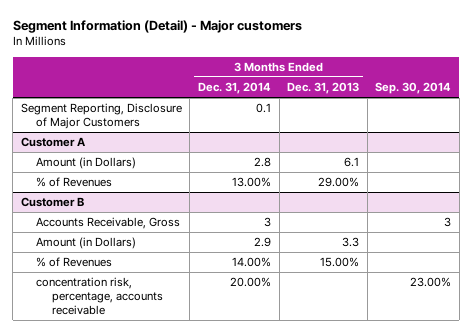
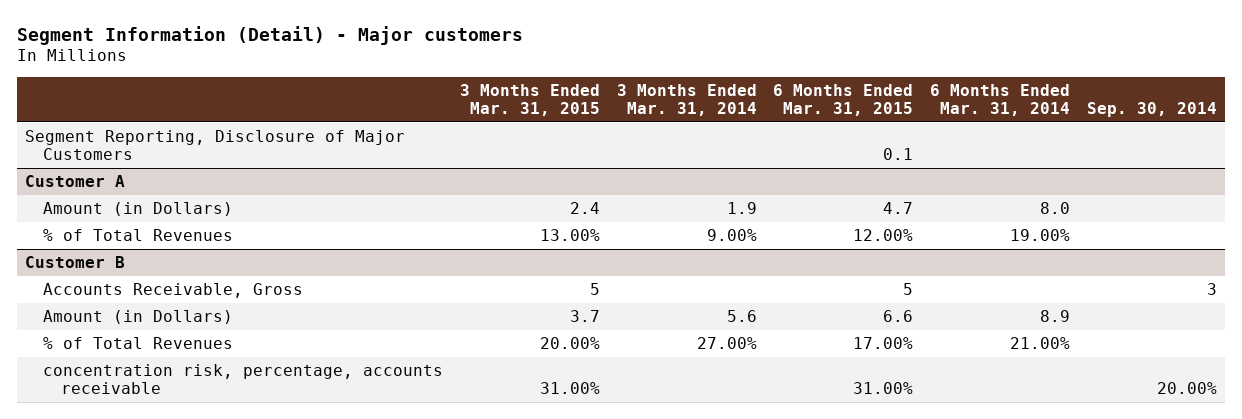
- | 3 Months Ended Dec. 31, 2014 | 3 Months Ended Dec. 31, 2013 | Sep. 30, 2014
+ | 3 Months Ended Mar. 31, 2015 | 3 Months Ended Mar. 31, 2014 | 6 Months Ended Mar. 31, 2015 | 6 Months Ended Mar. 31, 2014 | Sep. 30, 2014
@ Customer A
- % of Revenues | 13.00% | 29.00% |
+ % of Total Revenues | 13.00% | 9.00% | 12.00% | 19.00% |
@ Customer B
- % of Revenues | 14.00% | 15.00% |
- concentration risk, percentage, accounts receivable | 20.00% | | 23.00%
+ % of Total Revenues | 20.00% | 27.00% | 17.00% | 21.00% |
+ concentration risk, percentage, accounts receivable | 31.00% | | 31.00% | | 20.00%

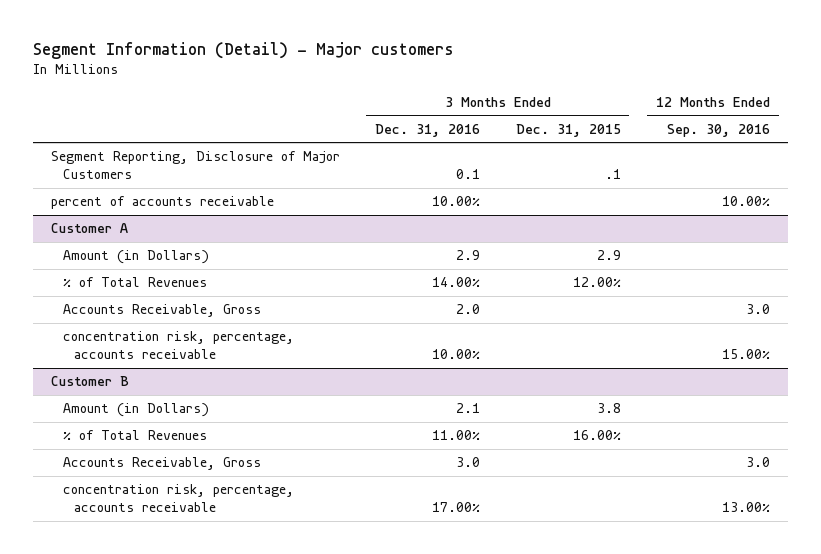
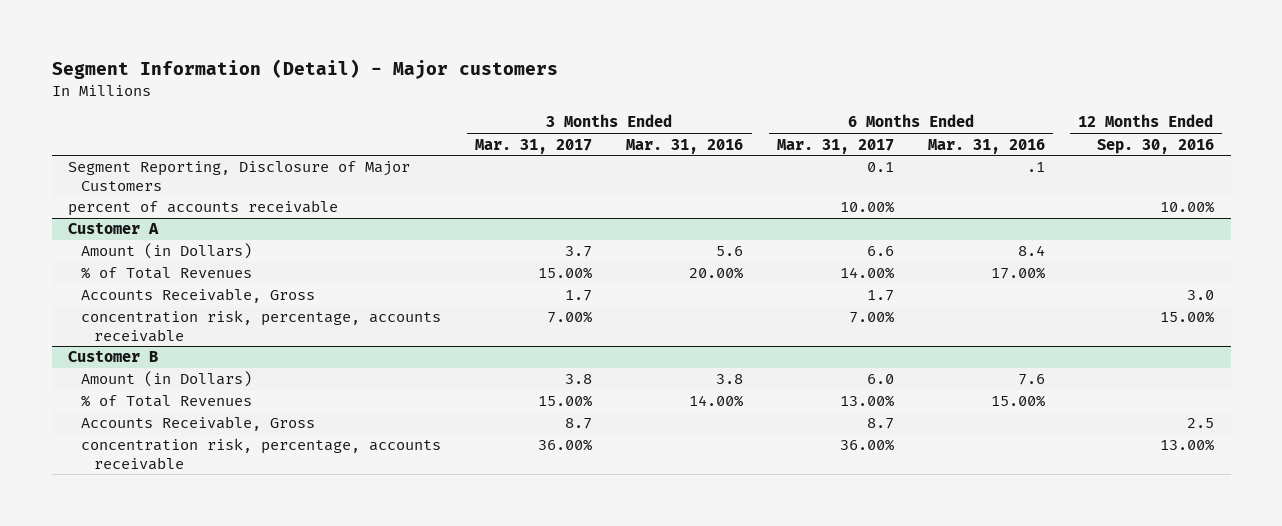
- | 3 Months Ended Dec. 31, 2016 | 3 Months Ended Dec. 31, 2015 | 12 Months Ended Sep. 30, 2016
+ | 3 Months Ended Mar. 31, 2017 | 3 Months Ended Mar. 31, 2016 | 6 Months Ended Mar. 31, 2017 | 6 Months Ended Mar. 31, 2016 | 12 Months Ended Sep. 30, 2016
@ Customer B
- Accounts Receivable, Gross | 3.0 | | 3.0
+ Accounts Receivable, Gross | 8.7 | | 8.7 | | 2.5

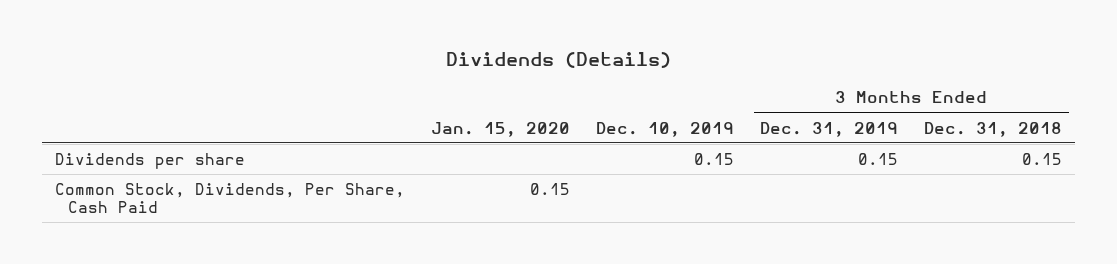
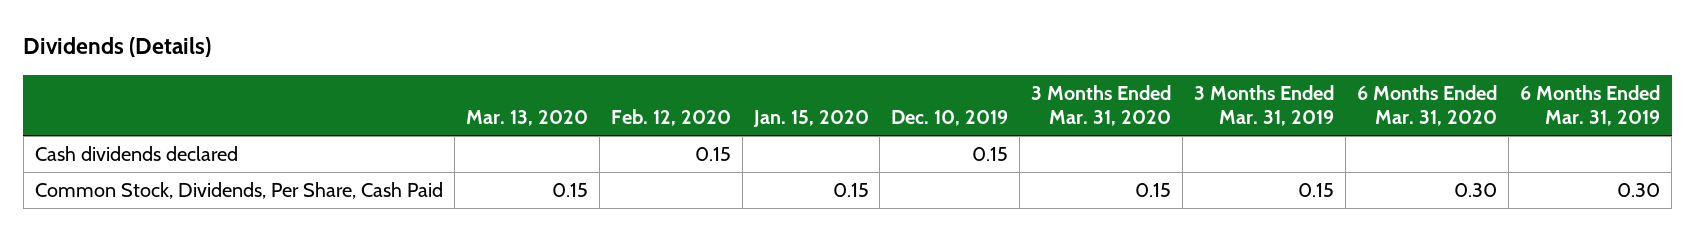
- | Jan. 15, 2020 | Dec. 10, 2019 | 3 Months Ended Dec. 31, 2019 | 3 Months Ended Dec. 31, 2018
+ | Mar. 13, 2020 | Feb. 12, 2020 | Jan. 15, 2020 | Dec. 10, 2019 | 3 Months Ended Mar. 31, 2020 | 3 Months Ended Mar. 31, 2019 | 6 Months Ended Mar. 31, 2020 | 6 Months Ended Mar. 31, 2019
- Dividends per share | | 0.15 | 0.15 | 0.15
+ Cash dividends declared | | 0.15 | | 0.15 | | | |

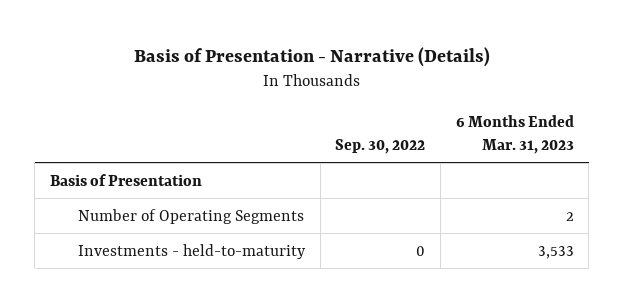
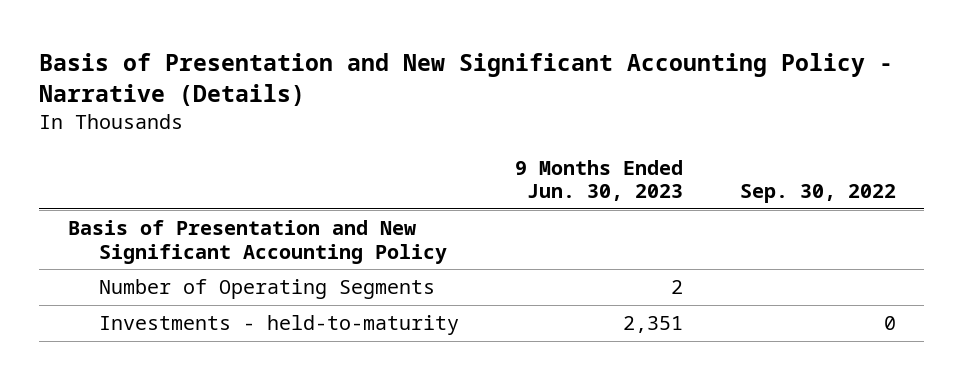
- Basis of Presentation - Narrative (Details)
+ Basis of Presentation and New Significant Accounting Policy - Narrative (Details)
- | Sep. 30, 2022 | 6 Months Ended Mar. 31, 2023
+ | 9 Months Ended Jun. 30, 2023 | Sep. 30, 2022
- Basis of Presentation
+ Basis of Presentation and New Significant Accounting Policy

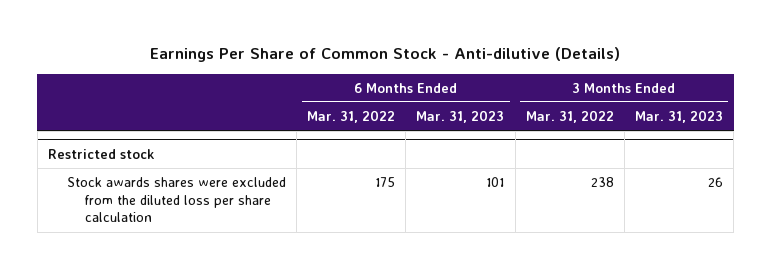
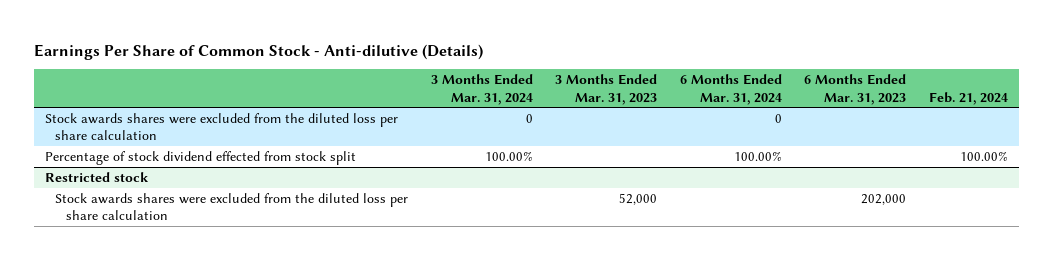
- | 6 Months Ended Mar. 31, 2022 | 6 Months Ended Mar. 31, 2023 | 3 Months Ended Mar. 31, 2022 | 3 Months Ended Mar. 31, 2023
+ | 3 Months Ended Mar. 31, 2024 | 3 Months Ended Mar. 31, 2023 | 6 Months Ended Mar. 31, 2024 | 6 Months Ended Mar. 31, 2023 | Feb. 21, 2024
+ Stock awards shares were excluded from the diluted loss per share calculation | 0 | | 0 | |
+ Percentage of stock dividend effected from stock split | 100.00% | | 100.00% | | 100.00%
@ Restricted stock
- Stock awards shares were excluded from the diluted loss per share calculation | 175 | 101 | 238 | 26
+ Stock awards shares were excluded from the diluted loss per share calculation | | 52,000 | | 202,000 |

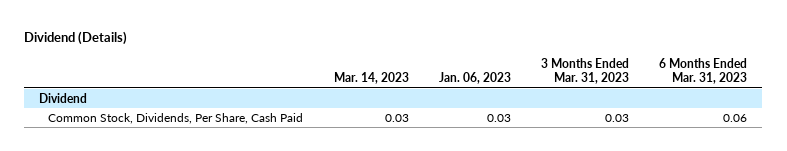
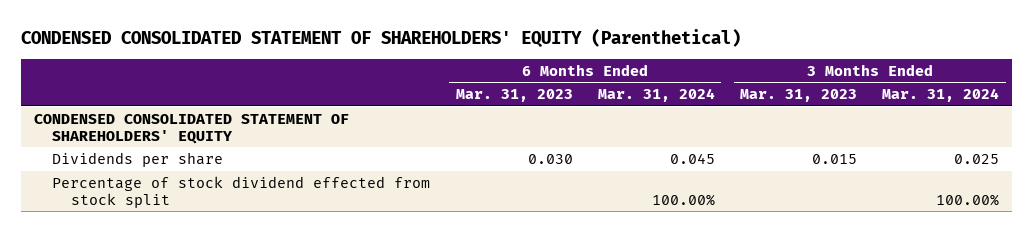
- Dividend (Details)
+ CONDENSED CONSOLIDATED STATEMENT OF SHAREHOLDERS' EQUITY (Parenthetical)
- | Mar. 14, 2023 | Jan. 06, 2023 | 3 Months Ended Mar. 31, 2023 | 6 Months Ended Mar. 31, 2023
+ | 6 Months Ended Mar. 31, 2023 | 6 Months Ended Mar. 31, 2024 | 3 Months Ended Mar. 31, 2023 | 3 Months Ended Mar. 31, 2024
- Dividend
- Common Stock, Dividends, Per Share, Cash Paid | 0.03 | 0.03 | 0.03 | 0.06
+ CONDENSED CONSOLIDATED STATEMENT OF SHAREHOLDERS' EQUITY
+ Dividends per share | 0.030 | 0.045 | 0.015 | 0.025
+ Percentage of stock dividend effected from stock split | | 100.00% | | 100.00%

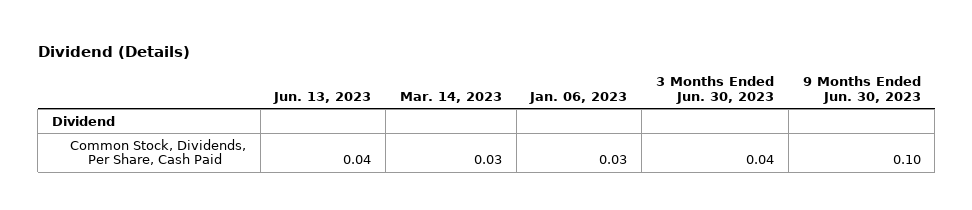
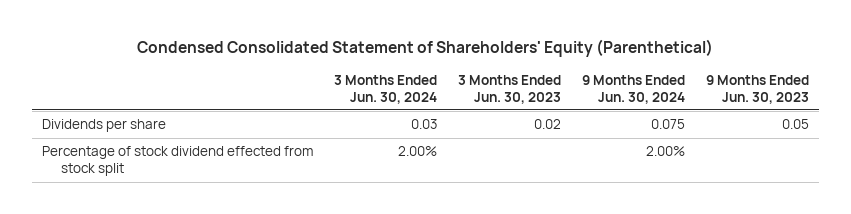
- Dividend (Details)
+ Condensed Consolidated Statement of Shareholders' Equity (Parenthetical)
- | Jun. 13, 2023 | Mar. 14, 2023 | Jan. 06, 2023 | 3 Months Ended Jun. 30, 2023 | 9 Months Ended Jun. 30, 2023
+ | 3 Months Ended Jun. 30, 2024 | 3 Months Ended Jun. 30, 2023 | 9 Months Ended Jun. 30, 2024 | 9 Months Ended Jun. 30, 2023
- Dividend
- Common Stock, Dividends, Per Share, Cash Paid | 0.04 | 0.03 | 0.03 | 0.04 | 0.10
+ Dividends per share | 0.03 | 0.02 | 0.075 | 0.05
+ Percentage of stock dividend effected from stock split | 2.00% | | 2.00% |

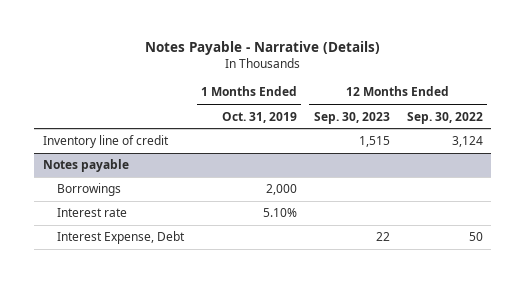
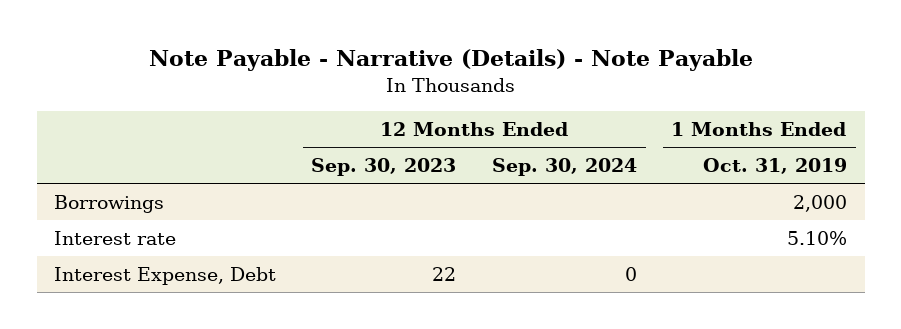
- Notes Payable - Narrative (Details)
+ Note Payable - Narrative (Details) - Note Payable
- | 1 Months Ended Oct. 31, 2019 | 12 Months Ended Sep. 30, 2023 | 12 Months Ended Sep. 30, 2022
+ | 12 Months Ended Sep. 30, 2023 | 12 Months Ended Sep. 30, 2024 | 1 Months Ended Oct. 31, 2019
- Inventory line of credit | | 1,515 | 3,124
- Notes payable
- Borrowings | 2,000 | |
- Interest rate | 5.10% | |
- Interest Expense, Debt | | 22 | 50
+ Borrowings | | | 2,000
+ Interest rate | | | 5.10%
+ Interest Expense, Debt | 22 | 0 |

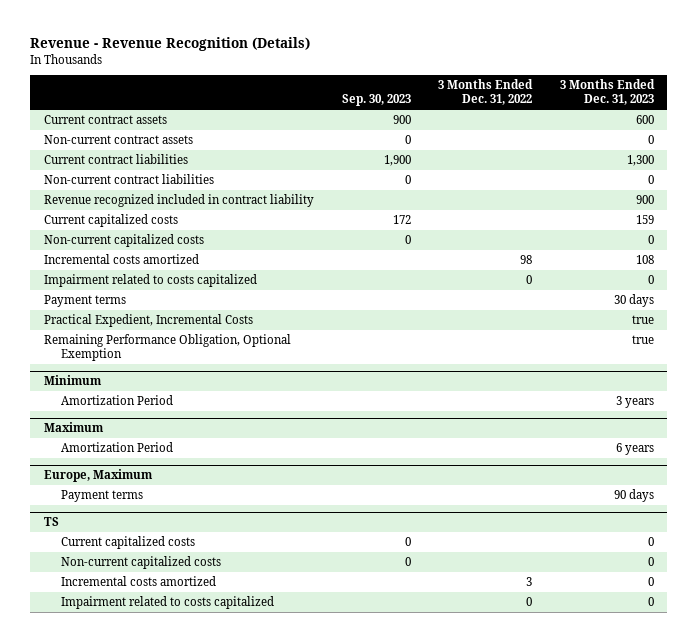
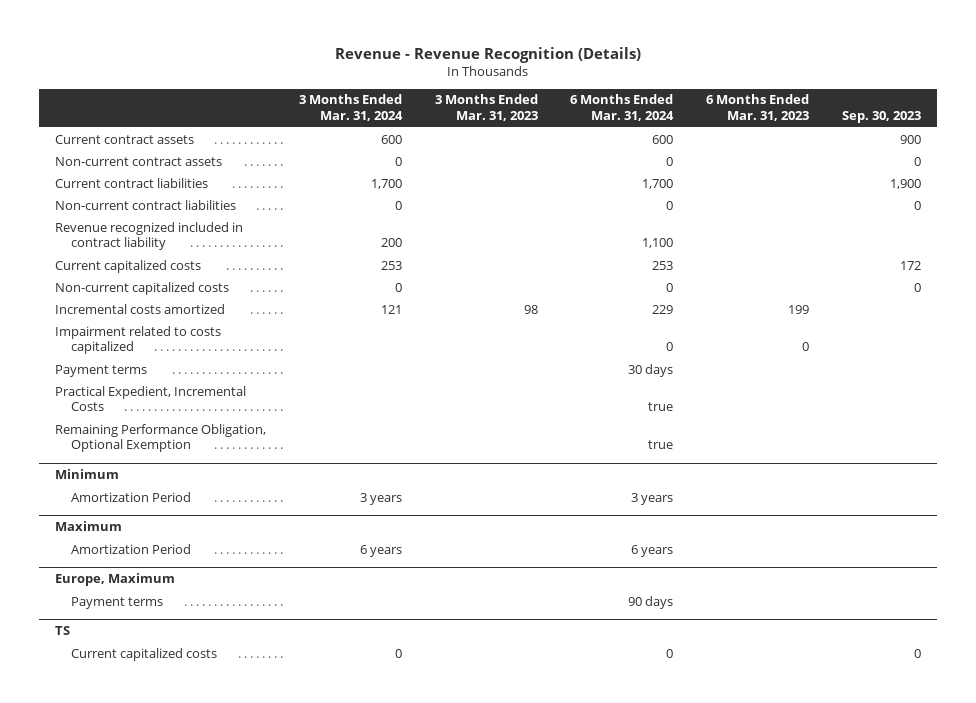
- | Sep. 30, 2023 | 3 Months Ended Dec. 31, 2022 | 3 Months Ended Dec. 31, 2023
+ | 3 Months Ended Mar. 31, 2024 | 3 Months Ended Mar. 31, 2023 | 6 Months Ended Mar. 31, 2024 | 6 Months Ended Mar. 31, 2023 | Sep. 30, 2023
@ TS
- Non-current capitalized costs | 0 | | 0
- Incremental costs amortized | | 3 | 0
- Impairment related to costs capitalized | | 0 | 0

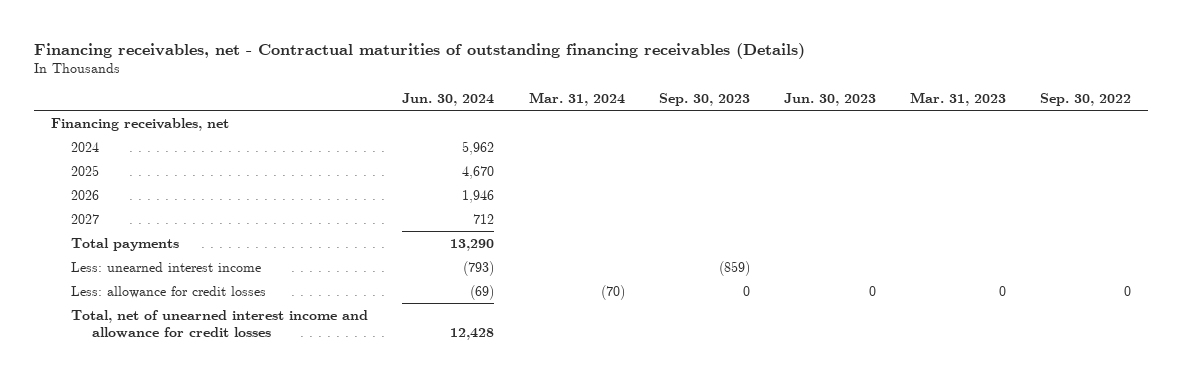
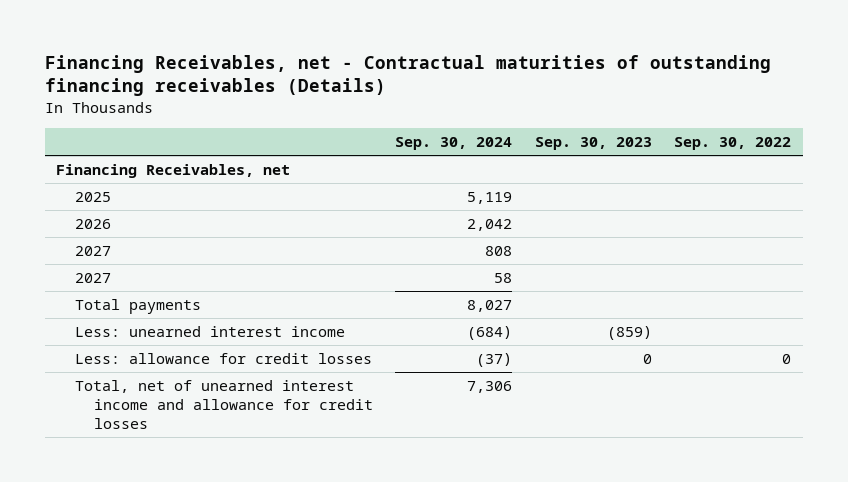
- Financing receivables, net - Contractual maturities of outstanding financing receivables (Details)
+ Financing Receivables, net - Contractual maturities of outstanding financing receivables (Details)
- | Jun. 30, 2024 | Mar. 31, 2024 | Sep. 30, 2023 | Jun. 30, 2023 | Mar. 31, 2023 | Sep. 30, 2022
+ | Sep. 30, 2024 | Sep. 30, 2023 | Sep. 30, 2022
- Financing receivables, net
- 2024 | 5,962 | | | | |
+ Financing Receivables, net
+ 2027 | 58 | |

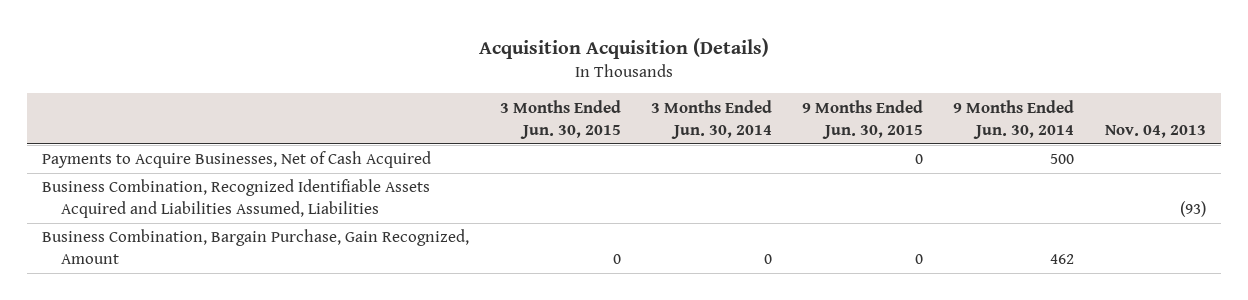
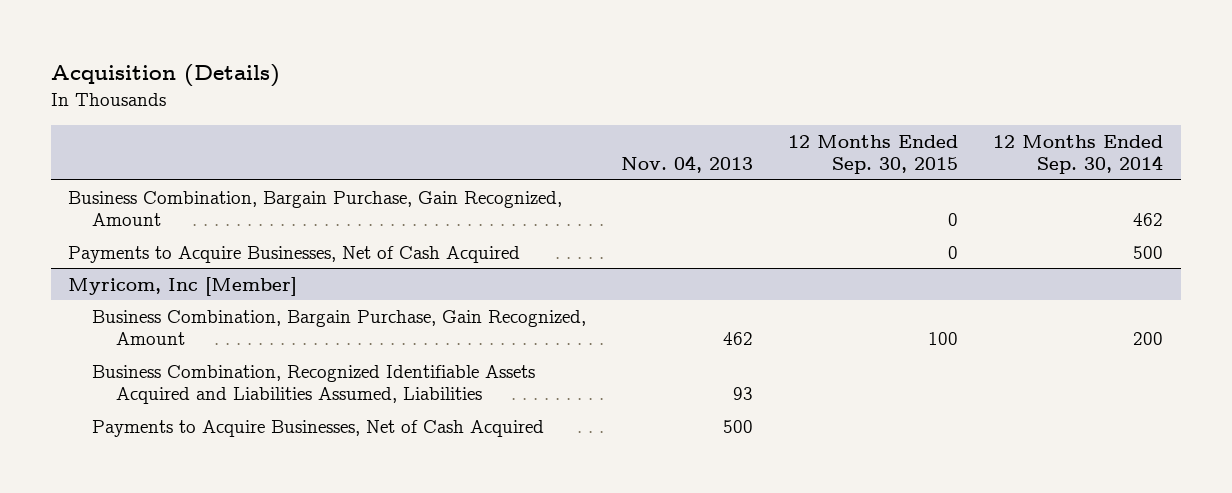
- Acquisition Acquisition (Details)
+ Acquisition (Details)
- | 3 Months Ended Jun. 30, 2015 | 3 Months Ended Jun. 30, 2014 | 9 Months Ended Jun. 30, 2015 | 9 Months Ended Jun. 30, 2014 | Nov. 04, 2013
+ | Nov. 04, 2013 | 12 Months Ended Sep. 30, 2015 | 12 Months Ended Sep. 30, 2014
- Business Combination, Recognized Identifiable Assets Acquired and Liabilities Assumed, Liabilities | | | | | (93)
moved down: Payments to Acquire Businesses, Net of Cash Acquired | | 0 | 500
+ Myricom, Inc [Member]
+ Business Combination, Bargain Purchase, Gain Recognized, Amount | 462 | 100 | 200
+ Business Combination, Recognized Identifiable Assets Acquired and Liabilities Assumed, Liabilities | 93 | |
+ Payments to Acquire Businesses, Net of Cash Acquired | 500 | |

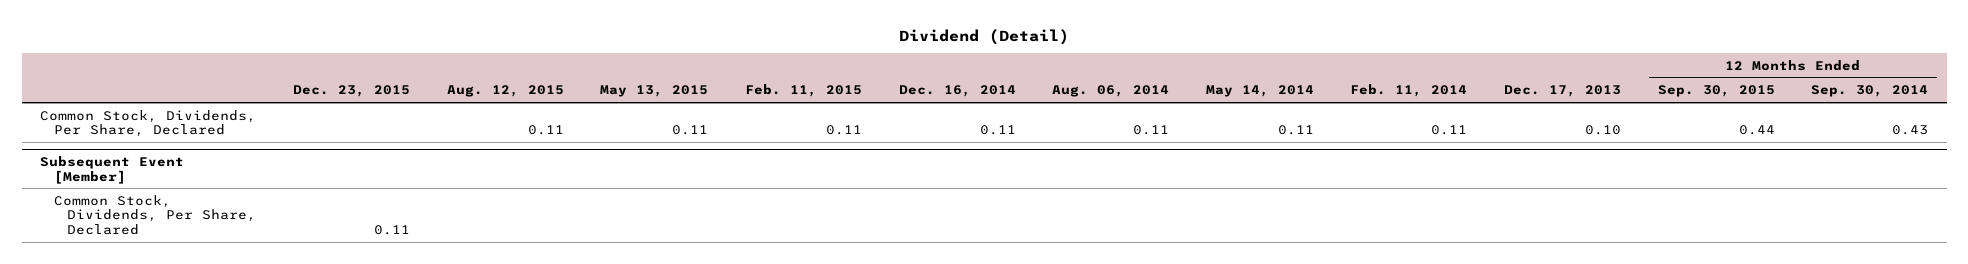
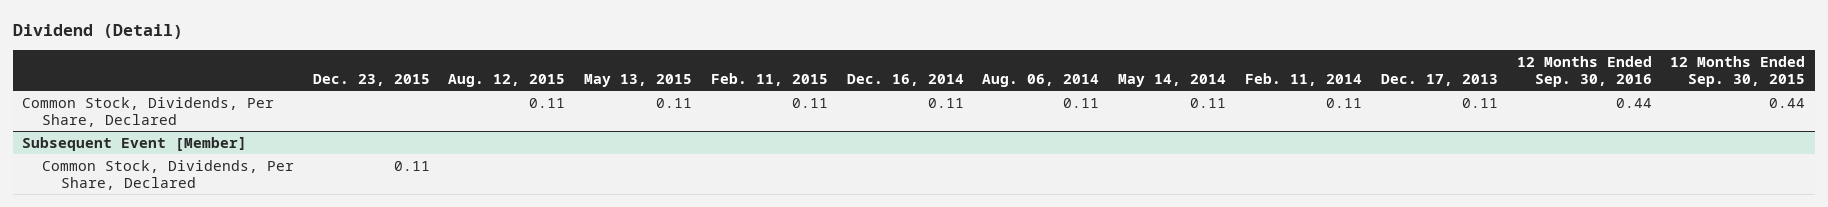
- | Dec. 23, 2015 | Aug. 12, 2015 | May 13, 2015 | Feb. 11, 2015 | Dec. 16, 2014 | Aug. 06, 2014 | May 14, 2014 | Feb. 11, 2014 | Dec. 17, 2013 | 12 Months Ended Sep. 30, 2015 | 12 Months Ended Sep. 30, 2014
+ | Dec. 23, 2015 | Aug. 12, 2015 | May 13, 2015 | Feb. 11, 2015 | Dec. 16, 2014 | Aug. 06, 2014 | May 14, 2014 | Feb. 11, 2014 | Dec. 17, 2013 | 12 Months Ended Sep. 30, 2016 | 12 Months Ended Sep. 30, 2015
- Common Stock, Dividends, Per Share, Declared | | 0.11 | 0.11 | 0.11 | 0.11 | 0.11 | 0.11 | 0.11 | 0.10 | 0.44 | 0.43
+ Common Stock, Dividends, Per Share, Declared | | 0.11 | 0.11 | 0.11 | 0.11 | 0.11 | 0.11 | 0.11 | 0.11 | 0.44 | 0.44

